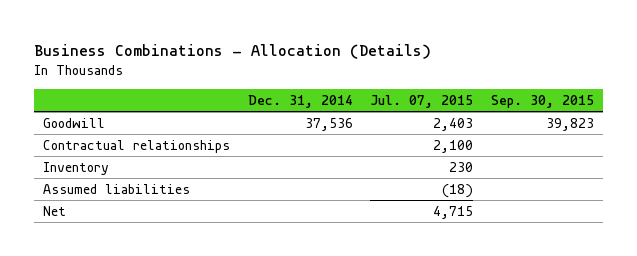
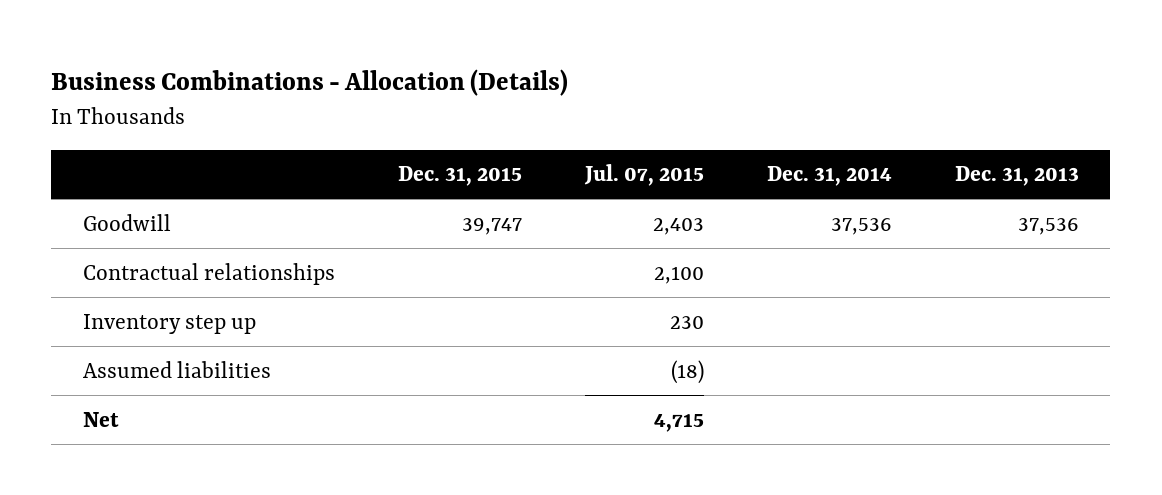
- | Dec. 31, 2014 | Jul. 07, 2015 | Sep. 30, 2015
+ | Dec. 31, 2015 | Jul. 07, 2015 | Dec. 31, 2014 | Dec. 31, 2013
- Inventory | | 230 |
+ Inventory step up | | 230 | |

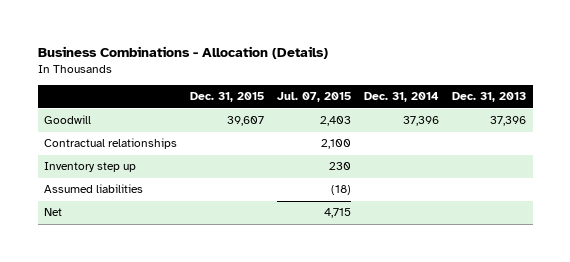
- Goodwill | 39,747 | 2,403 | 37,536 | 37,536
+ Goodwill | 39,607 | 2,403 | 37,396 | 37,396

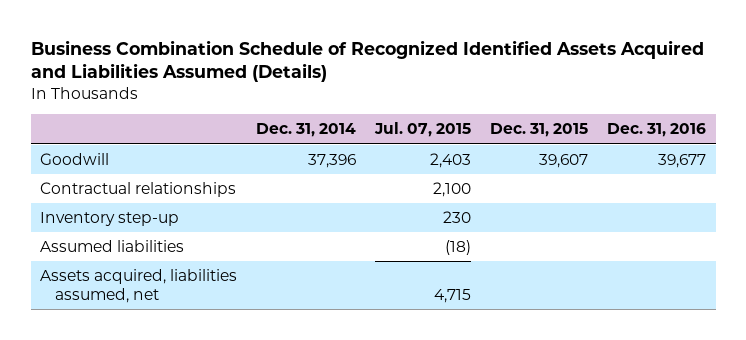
- Business Combinations - Allocation (Details)
+ Business Combination Schedule of Recognized Identified Assets Acquired and Liabilities Assumed (Details)
- | Dec. 31, 2015 | Jul. 07, 2015 | Dec. 31, 2014 | Dec. 31, 2013
+ | Dec. 31, 2014 | Jul. 07, 2015 | Dec. 31, 2015 | Dec. 31, 2016
- Inventory step up | | 230 | |
+ Inventory step-up | | 230 | |
- Net | | 4,715 | |
+ Assets acquired, liabilities assumed, net | | 4,715 | |

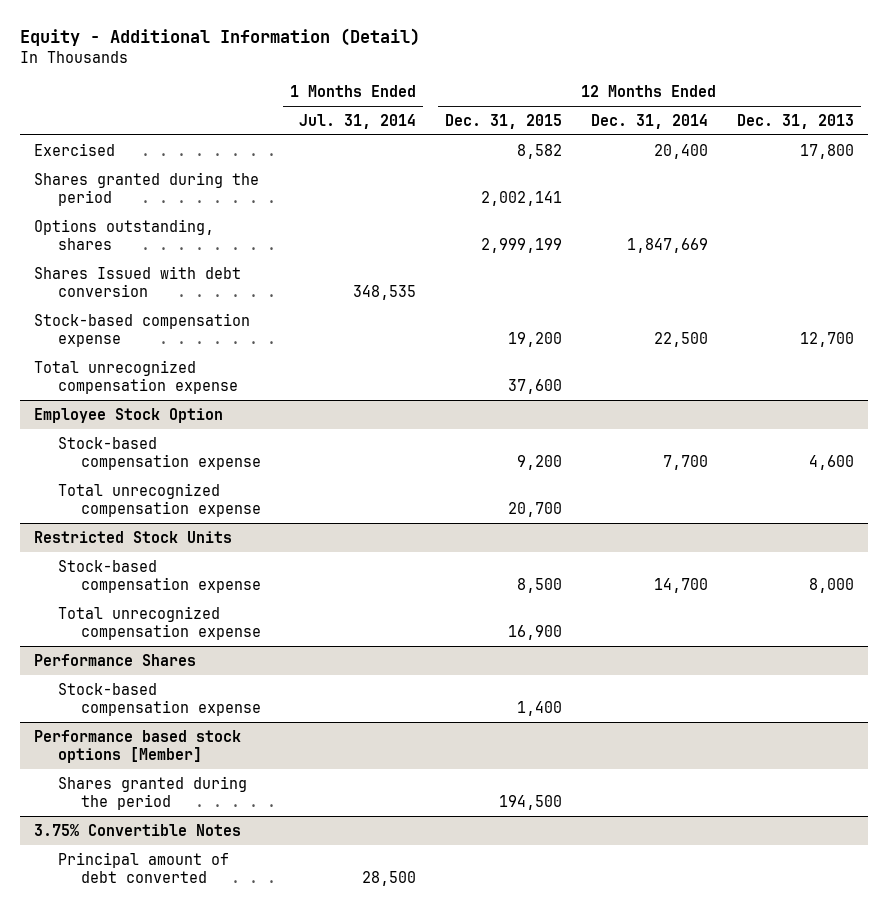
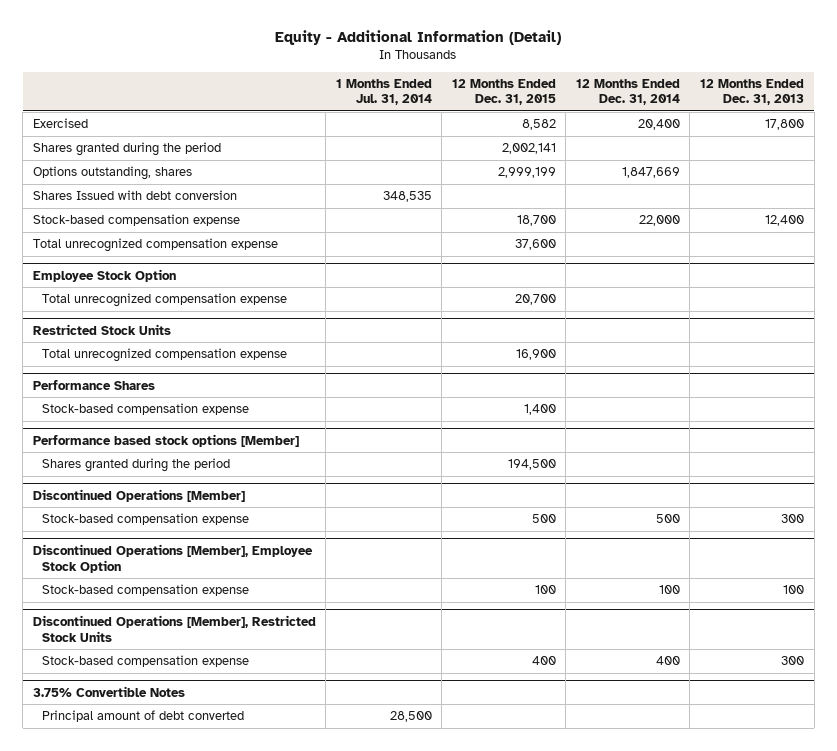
- Stock-based compensation expense | | 19,200 | 22,500 | 12,700
+ Stock-based compensation expense | | 18,700 | 22,000 | 12,400
@ Employee Stock Option
- Stock-based compensation expense | | 9,200 | 7,700 | 4,600
@ Restricted Stock Units
- Stock-based compensation expense | | 8,500 | 14,700 | 8,000
+ Discontinued Operations [Member]
+ Stock-based compensation expense | | 500 | 500 | 300
+ Discontinued Operations [Member], Employee Stock Option
+ Stock-based compensation expense | | 100 | 100 | 100
+ Discontinued Operations [Member], Restricted Stock Units
+ Stock-based compensation expense | | 400 | 400 | 300

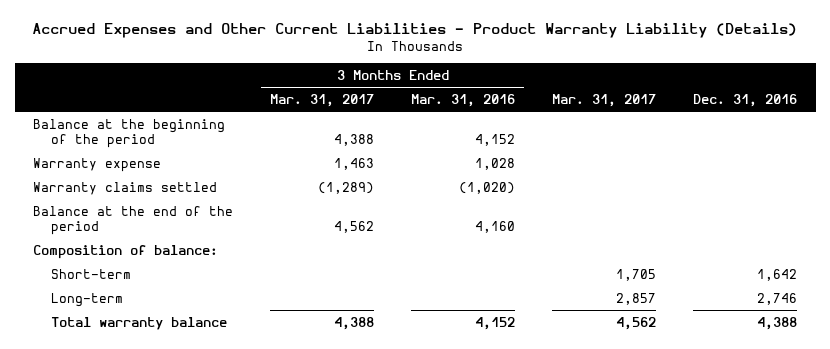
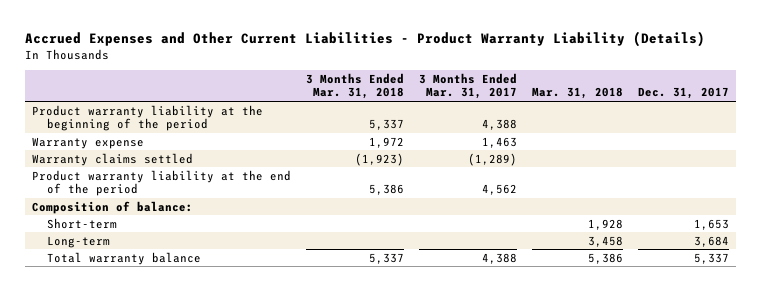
- | 3 Months Ended Mar. 31, 2017 | 3 Months Ended Mar. 31, 2016 | Mar. 31, 2017 | Dec. 31, 2016
+ | 3 Months Ended Mar. 31, 2018 | 3 Months Ended Mar. 31, 2017 | Mar. 31, 2018 | Dec. 31, 2017
- Balance at the beginning of the period | 4,388 | 4,152 | |
+ Product warranty liability at the beginning of the period | 5,337 | 4,388 | |
- Balance at the end of the period | 4,562 | 4,160 | |
+ Product warranty liability at the end of the period | 5,386 | 4,562 | |

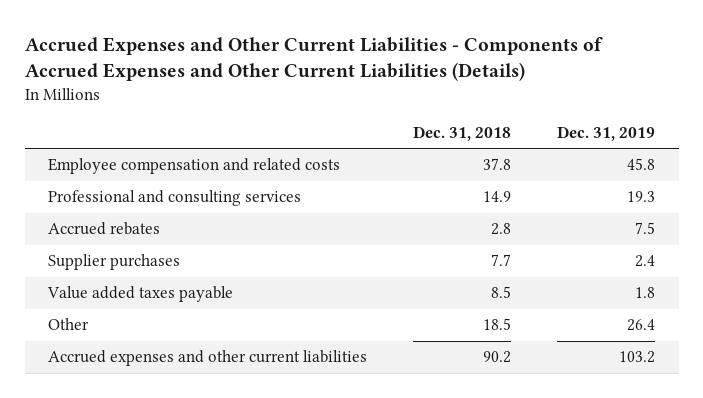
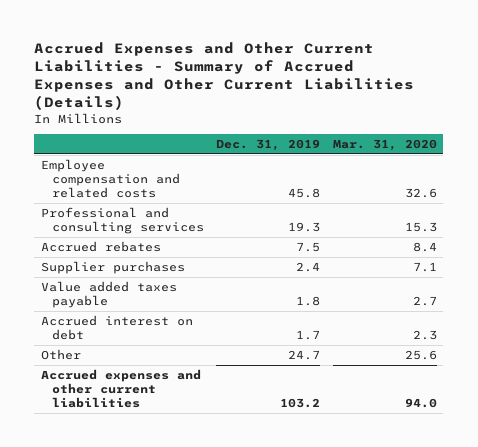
- Accrued Expenses and Other Current Liabilities - Components of Accrued Expenses and Other Current Liabilities (Details)
+ Accrued Expenses and Other Current Liabilities - Summary of Accrued Expenses and Other Current Liabilities (Details)
- | Dec. 31, 2018 | Dec. 31, 2019
+ | Dec. 31, 2019 | Mar. 31, 2020
- Other | 18.5 | 26.4
+ Accrued interest on debt | 1.7 | 2.3
+ Other | 24.7 | 25.6

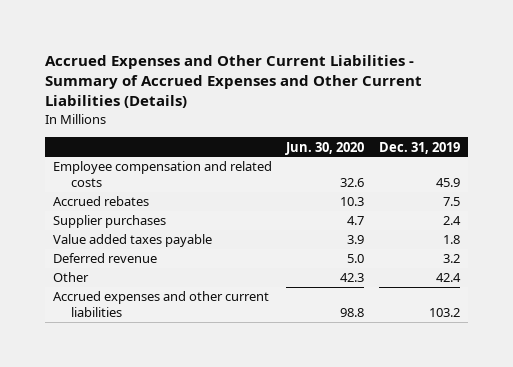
- | Dec. 31, 2019 | Mar. 31, 2020
+ | Jun. 30, 2020 | Dec. 31, 2019
- Employee compensation and related costs | 45.8 | 32.6
- Professional and consulting services | 19.3 | 15.3
+ Employee compensation and related costs | 32.6 | 45.9
- Accrued interest on debt | 1.7 | 2.3
- Other | 24.7 | 25.6
+ Deferred revenue | 5.0 | 3.2
+ Other | 42.3 | 42.4

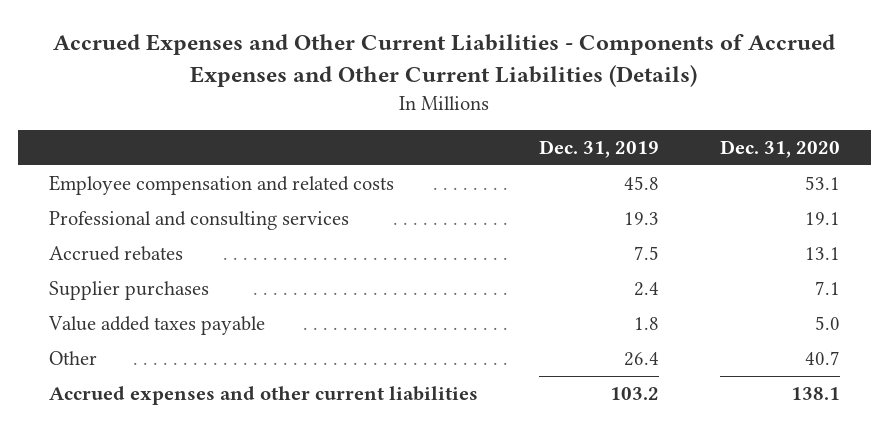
- Accrued Expenses and Other Current Liabilities - Summary of Accrued Expenses and Other Current Liabilities (Details)
+ Accrued Expenses and Other Current Liabilities - Components of Accrued Expenses and Other Current Liabilities (Details)
- | Jun. 30, 2020 | Dec. 31, 2019
+ | Dec. 31, 2019 | Dec. 31, 2020
- Employee compensation and related costs | 32.6 | 45.9
+ Employee compensation and related costs | 45.8 | 53.1
+ Professional and consulting services | 19.3 | 19.1
- Deferred revenue | 5.0 | 3.2
- Other | 42.3 | 42.4
+ Other | 26.4 | 40.7

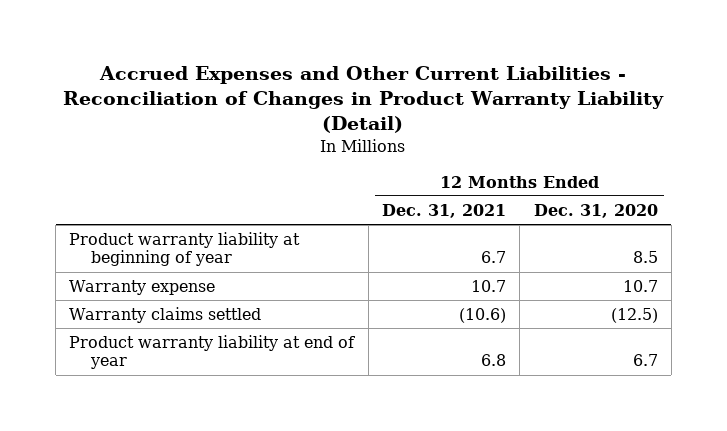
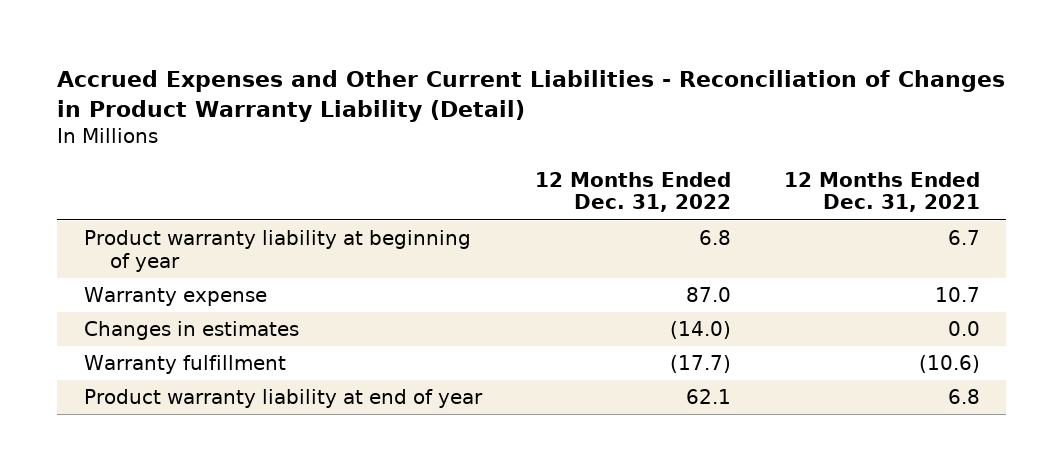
- | 12 Months Ended Dec. 31, 2021 | 12 Months Ended Dec. 31, 2020
+ | 12 Months Ended Dec. 31, 2022 | 12 Months Ended Dec. 31, 2021
- Warranty claims settled | (10.6) | (12.5)
+ Changes in estimates | (14.0) | 0.0
+ Warranty fulfillment | (17.7) | (10.6)

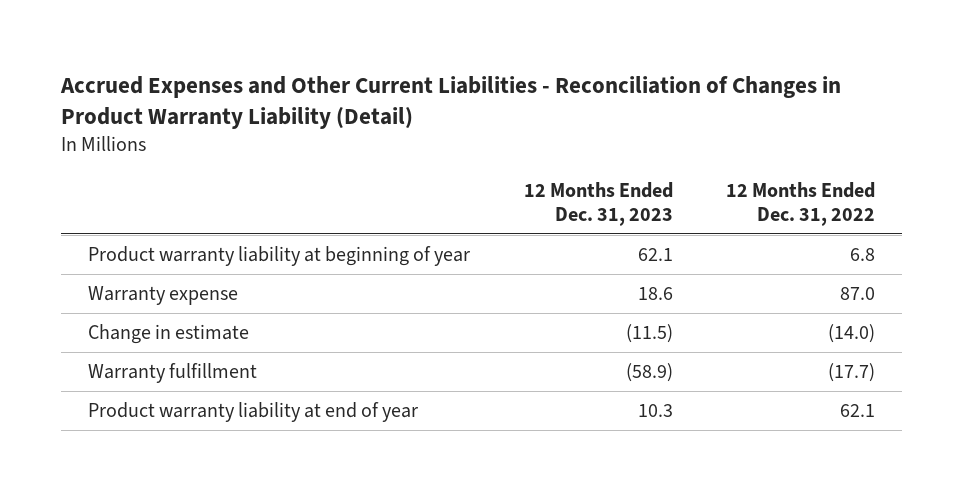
- | 12 Months Ended Dec. 31, 2022 | 12 Months Ended Dec. 31, 2021
+ | 12 Months Ended Dec. 31, 2023 | 12 Months Ended Dec. 31, 2022
- Changes in estimates | (14.0) | 0.0
+ Change in estimate | (11.5) | (14.0)

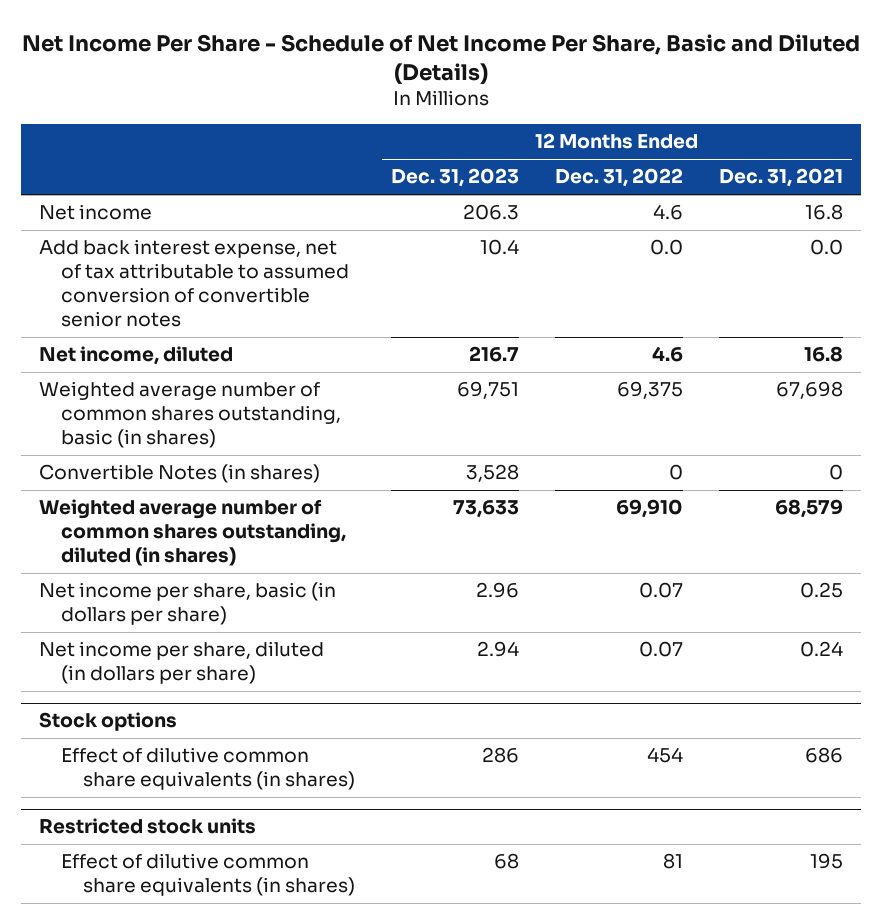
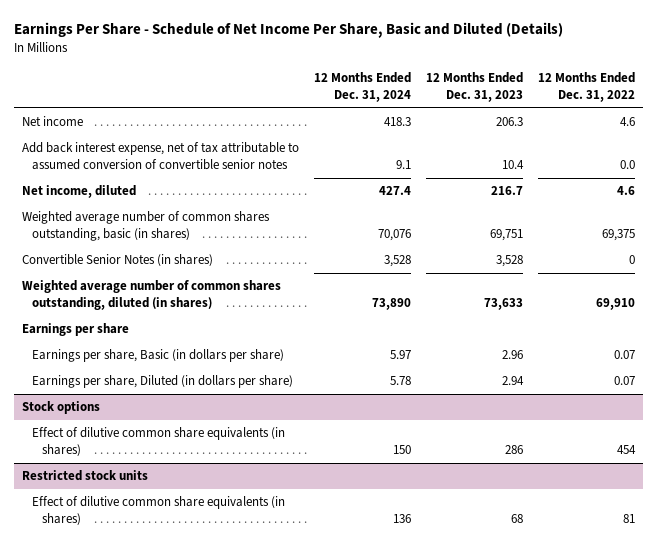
- Net Income Per Share - Schedule of Net Income Per Share, Basic and Diluted (Details)
+ Earnings Per Share - Schedule of Net Income Per Share, Basic and Diluted (Details)
- | 12 Months Ended Dec. 31, 2023 | 12 Months Ended Dec. 31, 2022 | 12 Months Ended Dec. 31, 2021
+ | 12 Months Ended Dec. 31, 2024 | 12 Months Ended Dec. 31, 2023 | 12 Months Ended Dec. 31, 2022
- Convertible Notes (in shares) | 3,528 | 0 | 0
+ Convertible Senior Notes (in shares) | 3,528 | 3,528 | 0
- Net income per share, basic (in dollars per share) | 2.96 | 0.07 | 0.25
- Net income per share, diluted (in dollars per share) | 2.94 | 0.07 | 0.24
+ Earnings per share
+ Earnings per share, Basic (in dollars per share) | 5.97 | 2.96 | 0.07
+ Earnings per share, Diluted (in dollars per share) | 5.78 | 2.94 | 0.07

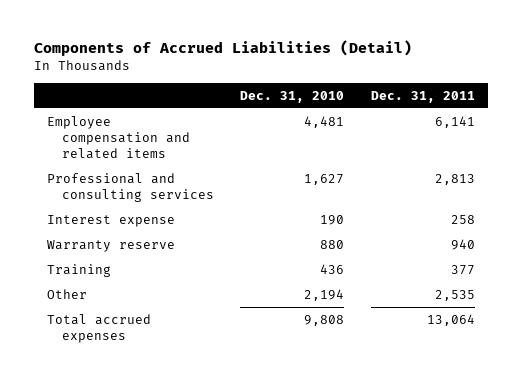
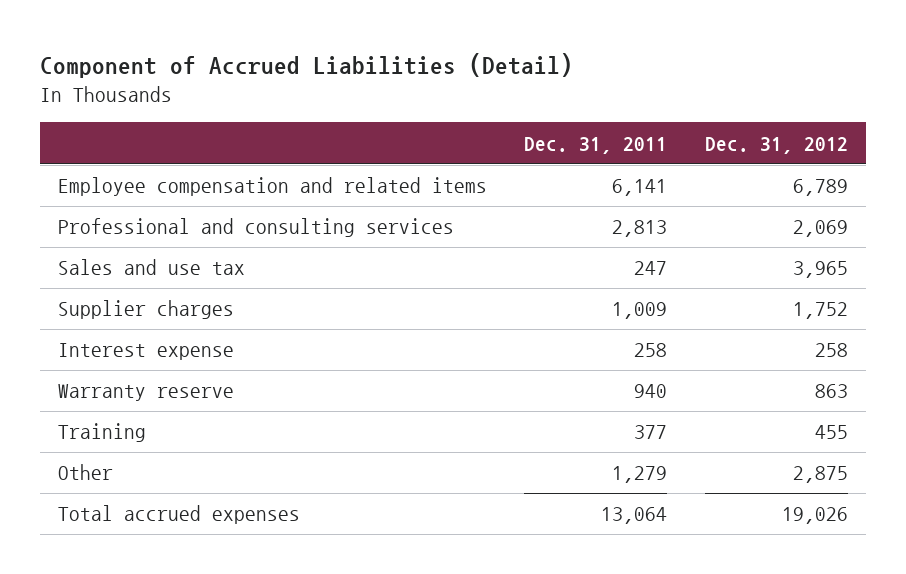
- Components of Accrued Liabilities (Detail)
+ Component of Accrued Liabilities (Detail)
- | Dec. 31, 2010 | Dec. 31, 2011
+ | Dec. 31, 2011 | Dec. 31, 2012
+ Sales and use tax | 247 | 3,965
+ Supplier charges | 1,009 | 1,752
- Other | 2,194 | 2,535
+ Other | 1,279 | 2,875

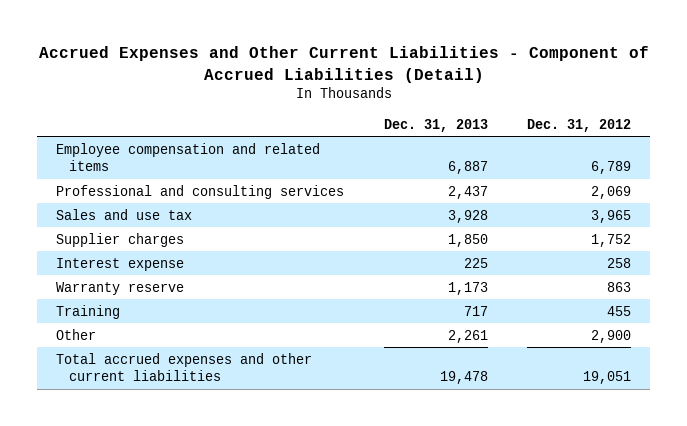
- Component of Accrued Liabilities (Detail)
+ Accrued Expenses and Other Current Liabilities - Component of Accrued Liabilities (Detail)
- | Dec. 31, 2011 | Dec. 31, 2012
+ | Dec. 31, 2013 | Dec. 31, 2012
- Other | 1,279 | 2,875
- Total accrued expenses | 13,064 | 19,026
+ Other | 2,261 | 2,900
+ Total accrued expenses and other current liabilities | 19,478 | 19,051

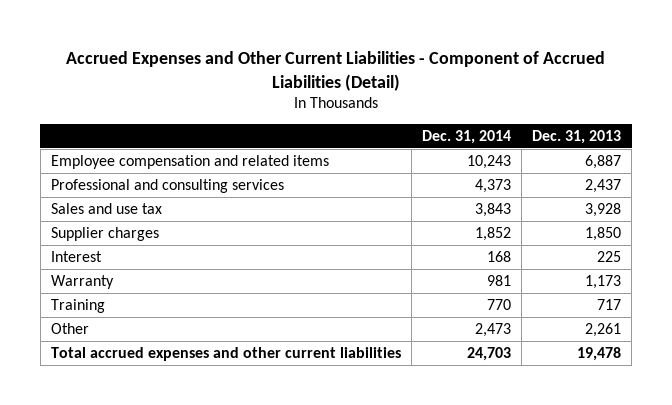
- | Dec. 31, 2013 | Dec. 31, 2012
+ | Dec. 31, 2014 | Dec. 31, 2013
- Interest expense | 225 | 258
- Warranty reserve | 1,173 | 863
+ Interest | 168 | 225
+ Warranty | 981 | 1,173

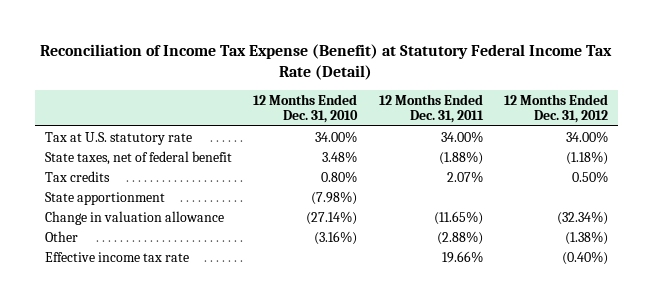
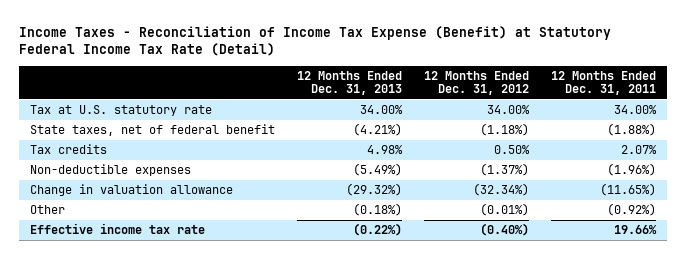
- Reconciliation of Income Tax Expense (Benefit) at Statutory Federal Income Tax Rate (Detail)
+ Income Taxes - Reconciliation of Income Tax Expense (Benefit) at Statutory Federal Income Tax Rate (Detail)
- | 12 Months Ended Dec. 31, 2010 | 12 Months Ended Dec. 31, 2011 | 12 Months Ended Dec. 31, 2012
+ | 12 Months Ended Dec. 31, 2013 | 12 Months Ended Dec. 31, 2012 | 12 Months Ended Dec. 31, 2011
- State apportionment | (7.98%) | |
+ Non-deductible expenses | (5.49%) | (1.37%) | (1.96%)
- Other | (3.16%) | (2.88%) | (1.38%)
+ Other | (0.18%) | (0.01%) | (0.92%)

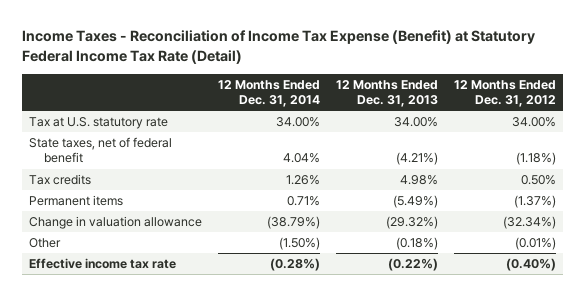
- | 12 Months Ended Dec. 31, 2013 | 12 Months Ended Dec. 31, 2012 | 12 Months Ended Dec. 31, 2011
+ | 12 Months Ended Dec. 31, 2014 | 12 Months Ended Dec. 31, 2013 | 12 Months Ended Dec. 31, 2012
- Non-deductible expenses | (5.49%) | (1.37%) | (1.96%)
+ Permanent items | 0.71% | (5.49%) | (1.37%)

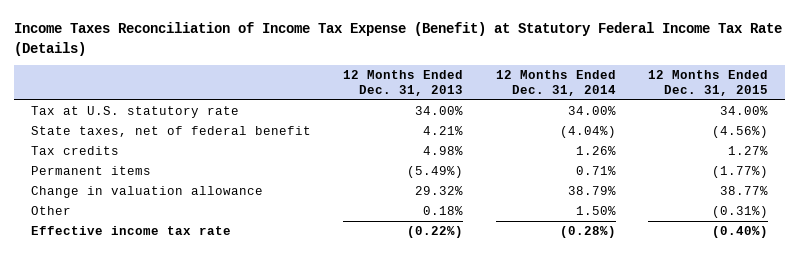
- Income Taxes - Reconciliation of Income Tax Expense (Benefit) at Statutory Federal Income Tax Rate (Detail)
+ Income Taxes Reconciliation of Income Tax Expense (Benefit) at Statutory Federal Income Tax Rate (Details)
- | 12 Months Ended Dec. 31, 2014 | 12 Months Ended Dec. 31, 2013 | 12 Months Ended Dec. 31, 2012
+ | 12 Months Ended Dec. 31, 2013 | 12 Months Ended Dec. 31, 2014 | 12 Months Ended Dec. 31, 2015
- State taxes, net of federal benefit | 4.04% | (4.21%) | (1.18%)
+ State taxes, net of federal benefit | 4.21% | (4.04%) | (4.56%)
- Change in valuation allowance | (38.79%) | (29.32%) | (32.34%)
- Other | (1.50%) | (0.18%) | (0.01%)
+ Change in valuation allowance | 29.32% | 38.79% | 38.77%
+ Other | 0.18% | 1.50% | (0.31%)

